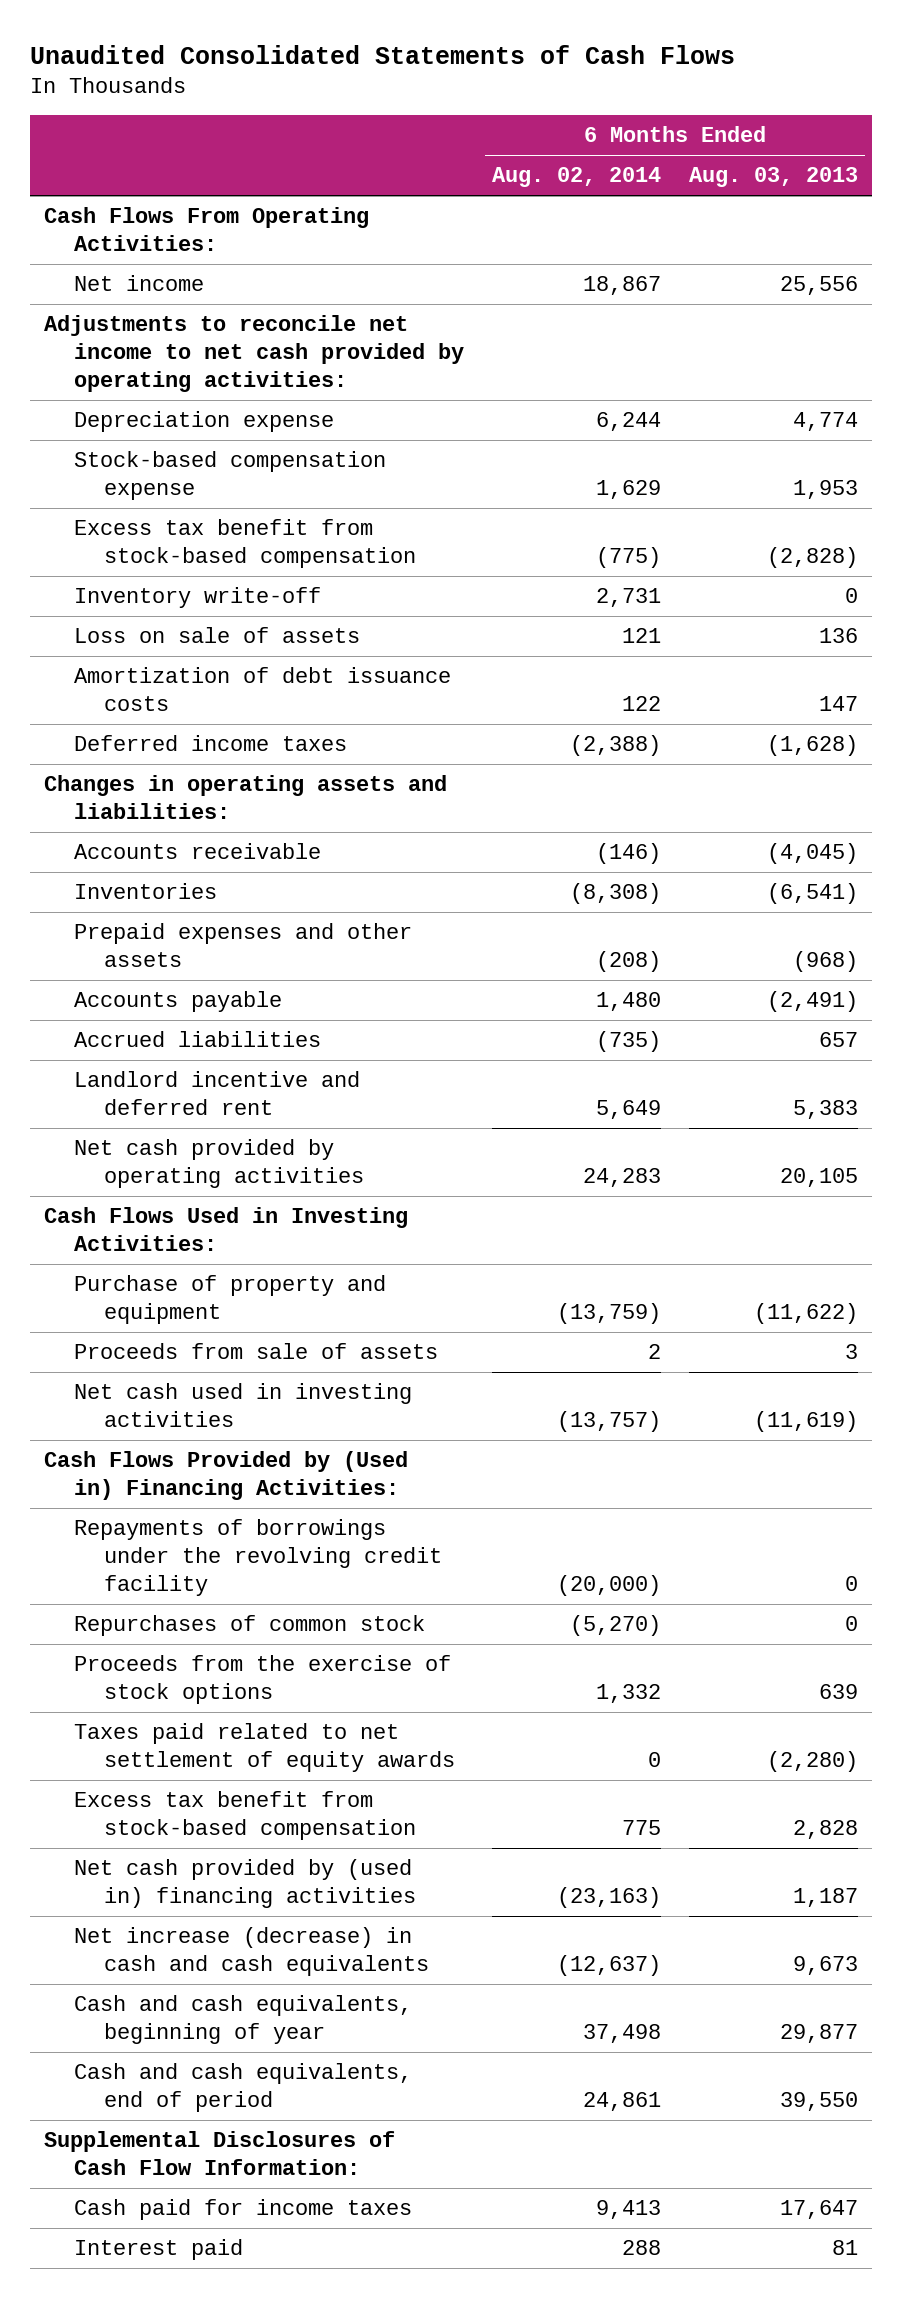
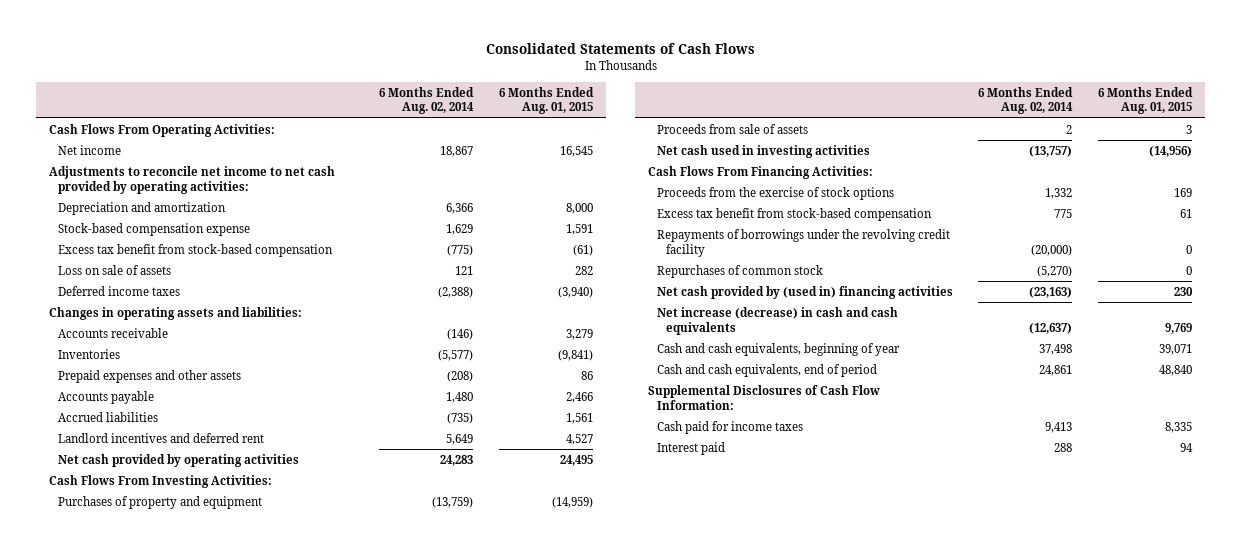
- Unaudited Consolidated Statements of Cash Flows
+ Consolidated Statements of Cash Flows
- | 6 Months Ended Aug. 02, 2014 | 6 Months Ended Aug. 03, 2013
+ | 6 Months Ended Aug. 02, 2014 | 6 Months Ended Aug. 01, 2015
- Depreciation expense | 6,244 | 4,774
+ Depreciation and amortization | 6,366 | 8,000
- Inventory write-off | 2,731 | 0
- Amortization of debt issuance costs | 122 | 147
- Inventories | (8,308) | (6,541)
+ Inventories | (5,577) | (9,841)
- Landlord incentive and deferred rent | 5,649 | 5,383
+ Landlord incentives and deferred rent | 5,649 | 4,527
- Cash Flows Used in Investing Activities:
- Purchase of property and equipment | (13,759) | (11,622)
+ Cash Flows From Investing Activities:
+ Purchases of property and equipment | (13,759) | (14,959)
- Cash Flows Provided by (Used in) Financing Activities:
+ Cash Flows From Financing Activities:
- Taxes paid related to net settlement of equity awards | 0 | (2,280)
moved down: Repayments of borrowings under the revolving credit facility | (20,000) | 0
moved down: Repurchases of common stock | (5,270) | 0

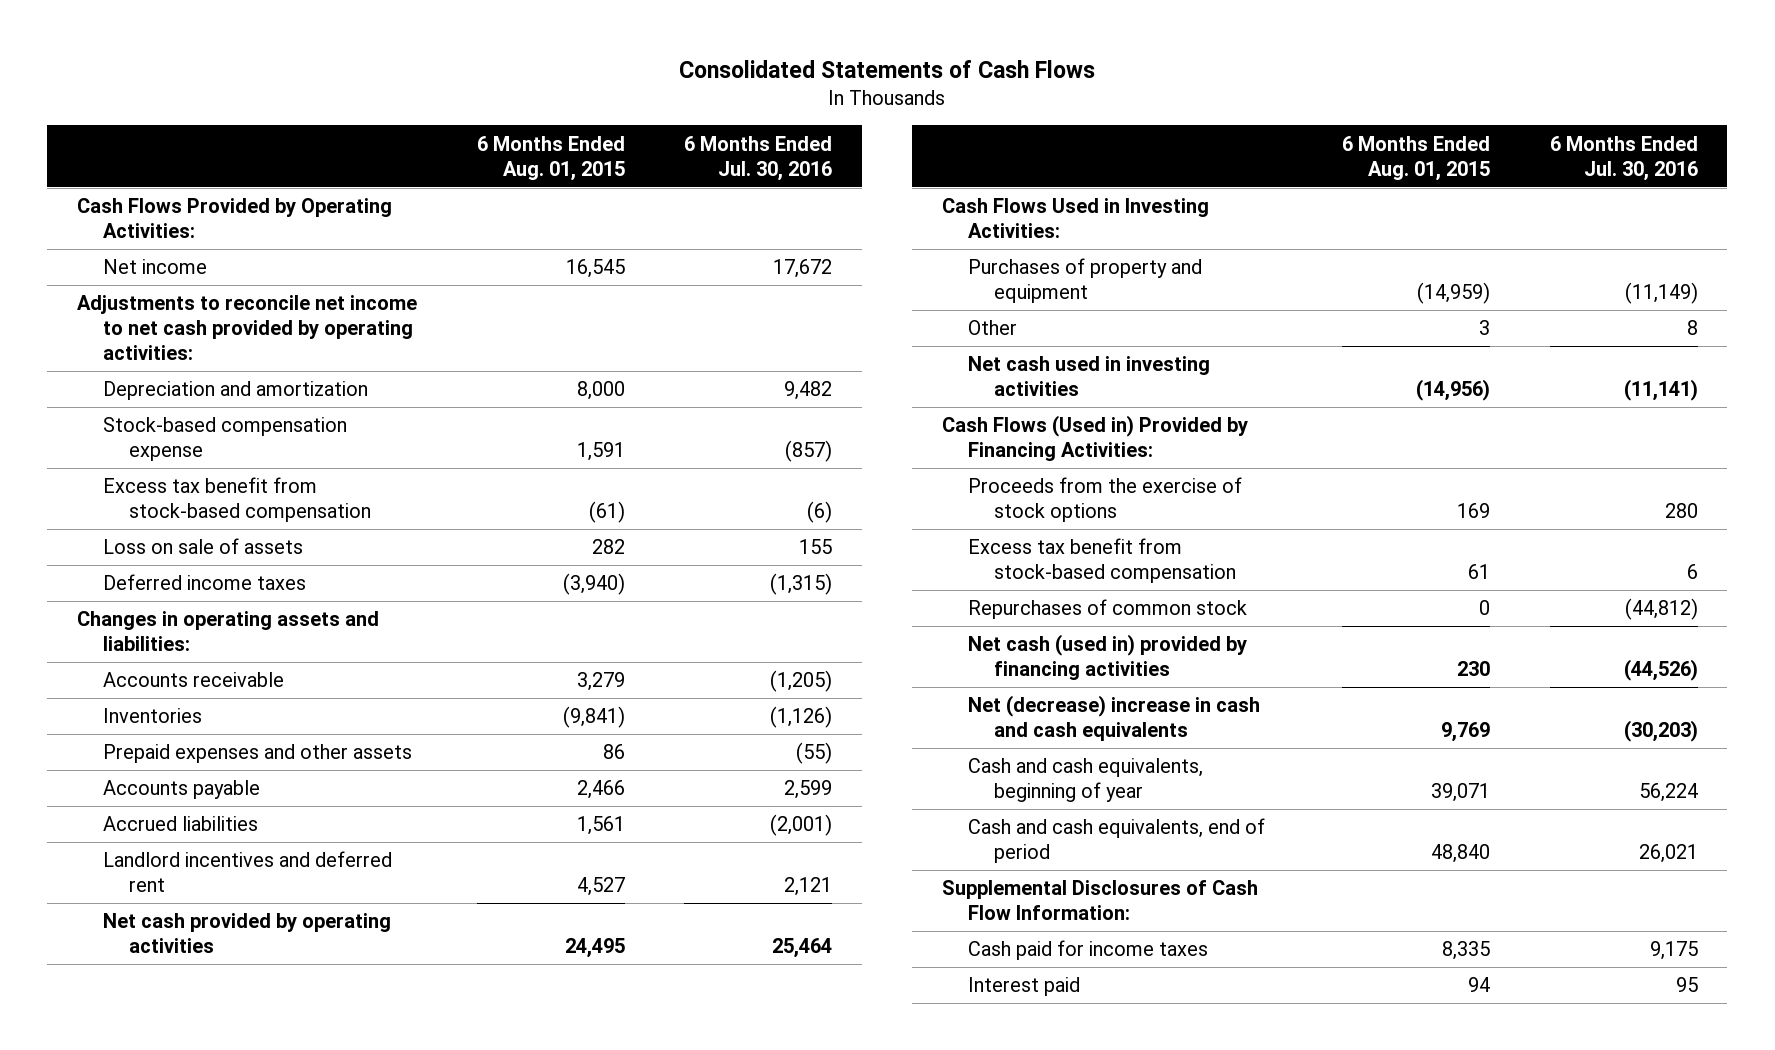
- | 6 Months Ended Aug. 02, 2014 | 6 Months Ended Aug. 01, 2015
+ | 6 Months Ended Aug. 01, 2015 | 6 Months Ended Jul. 30, 2016
- Cash Flows From Operating Activities:
+ Cash Flows Provided by Operating Activities:
- Cash Flows From Investing Activities:
+ Cash Flows Used in Investing Activities:
- Proceeds from sale of assets | 2 | 3
+ Other | 3 | 8
- Cash Flows From Financing Activities:
+ Cash Flows (Used in) Provided by Financing Activities:
- Repayments of borrowings under the revolving credit facility | (20,000) | 0
- Net cash provided by (used in) financing activities | (23,163) | 230
- Net increase (decrease) in cash and cash equivalents | (12,637) | 9,769
+ Net cash (used in) provided by financing activities | 230 | (44,526)
+ Net (decrease) increase in cash and cash equivalents | 9,769 | (30,203)

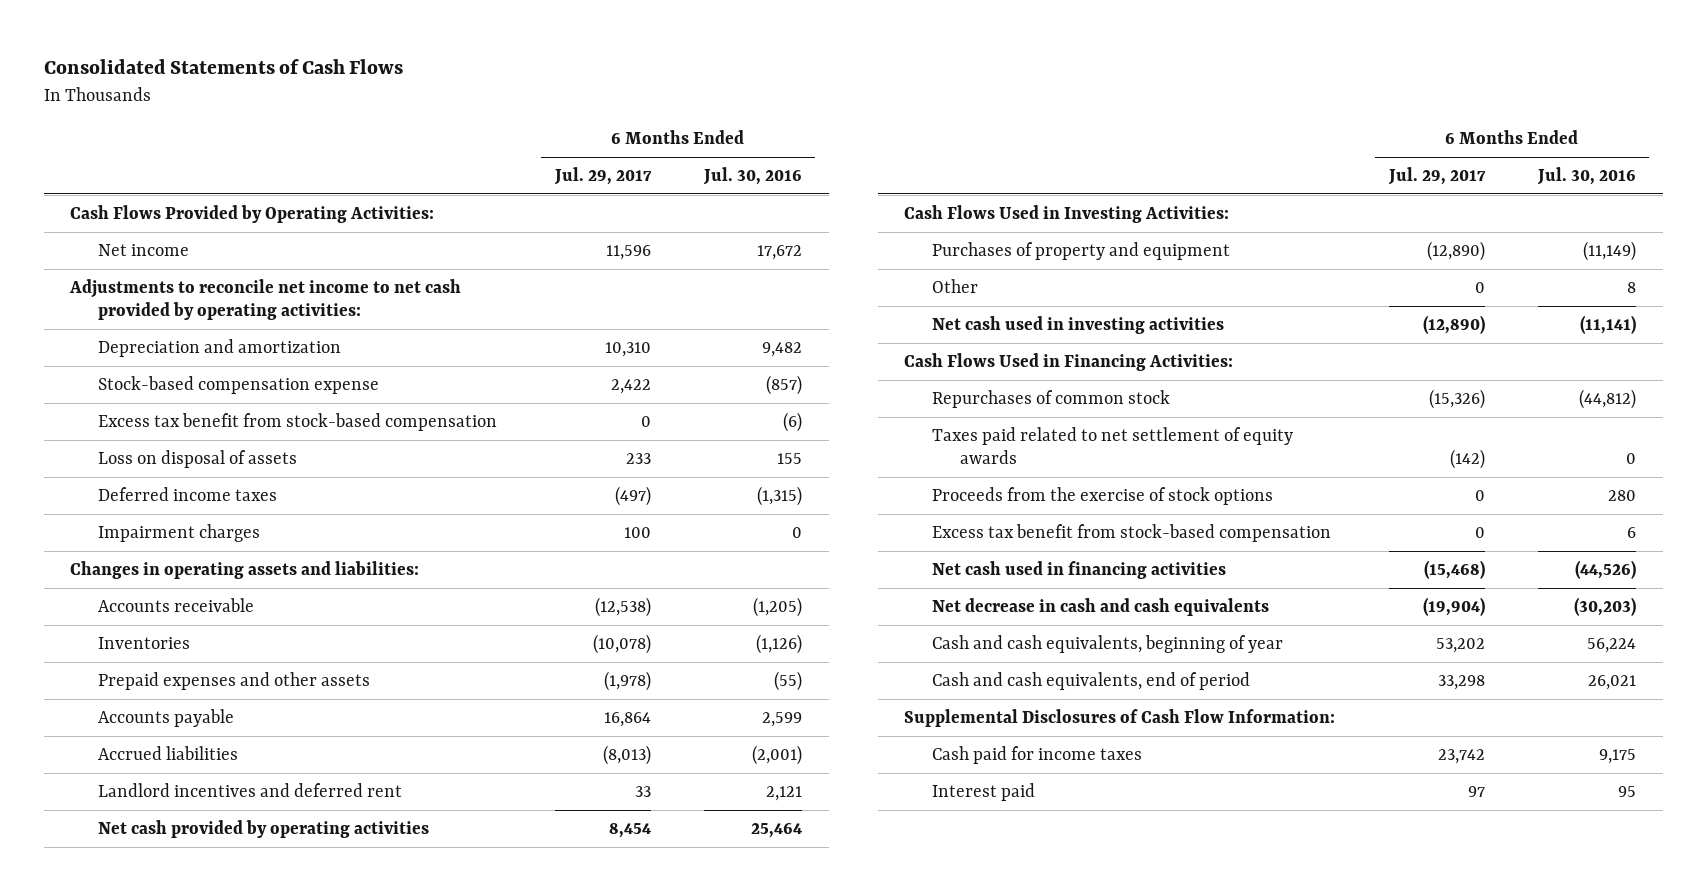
- | 6 Months Ended Aug. 01, 2015 | 6 Months Ended Jul. 30, 2016
+ | 6 Months Ended Jul. 29, 2017 | 6 Months Ended Jul. 30, 2016
- Loss on sale of assets | 282 | 155
+ Loss on disposal of assets | 233 | 155
+ Impairment charges | 100 | 0
- Cash Flows (Used in) Provided by Financing Activities:
+ Cash Flows Used in Financing Activities:
moved up: Repurchases of common stock | (15,326) | (44,812)
+ Taxes paid related to net settlement of equity awards | (142) | 0
- Net cash (used in) provided by financing activities | 230 | (44,526)
- Net (decrease) increase in cash and cash equivalents | 9,769 | (30,203)
+ Net cash used in financing activities | (15,468) | (44,526)
+ Net decrease in cash and cash equivalents | (19,904) | (30,203)

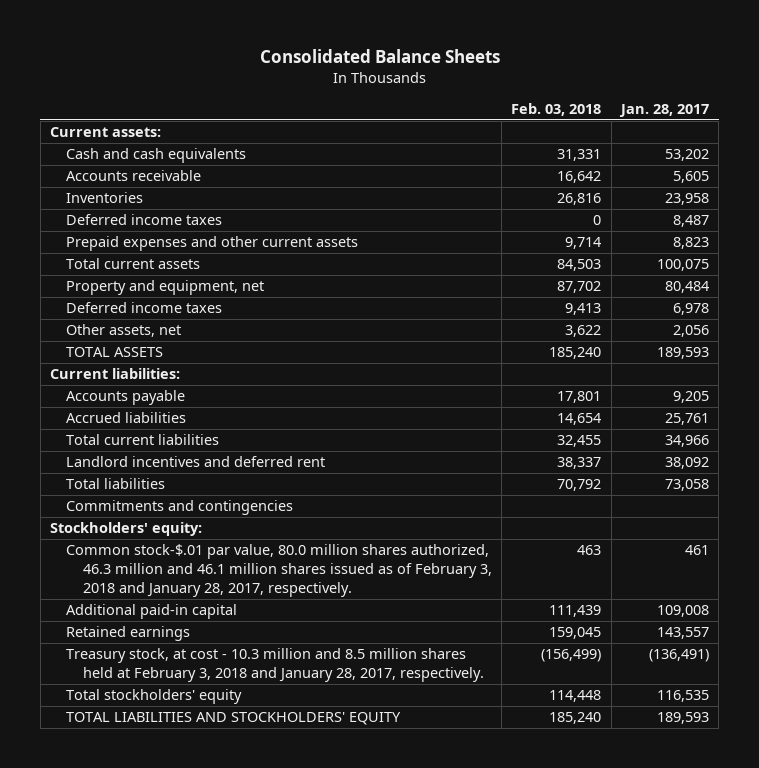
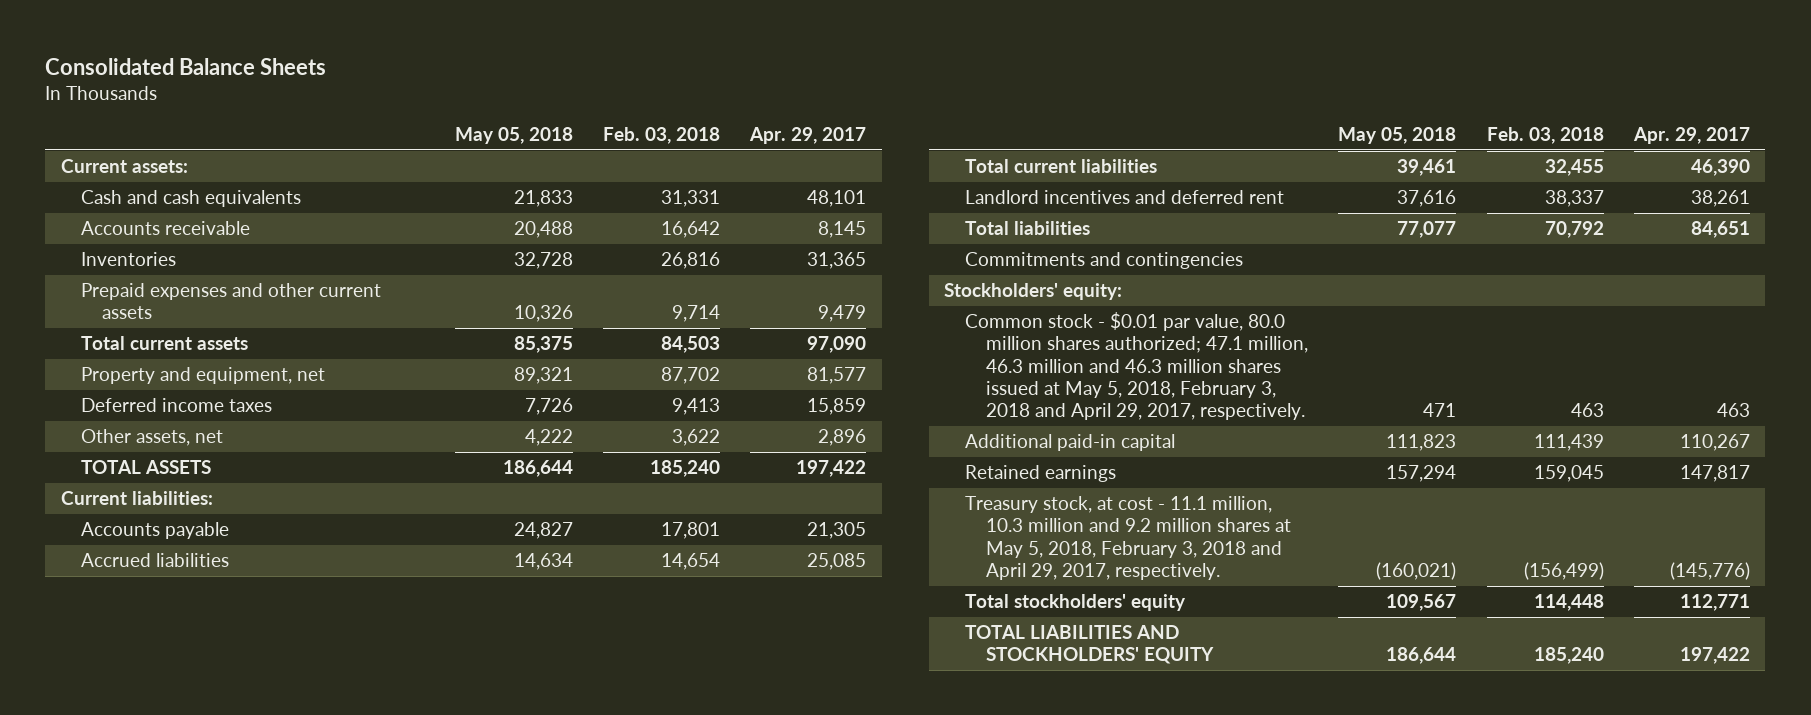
- | Feb. 03, 2018 | Jan. 28, 2017
+ | May 05, 2018 | Feb. 03, 2018 | Apr. 29, 2017
- Deferred income taxes | 0 | 8,487
- Common stock-$.01 par value, 80.0 million shares authorized, 46.3 million and 46.1 million shares issued as of February 3, 2018 and January 28, 2017, respectively. | 463 | 461
+ Common stock - $0.01 par value, 80.0 million shares authorized; 47.1 million, 46.3 million and 46.3 million shares issued at May 5, 2018, February 3, 2018 and April 29, 2017, respectively. | 471 | 463 | 463
- Treasury stock, at cost - 10.3 million and 8.5 million shares held at February 3, 2018 and January 28, 2017, respectively. | (156,499) | (136,491)
+ Treasury stock, at cost - 11.1 million, 10.3 million and 9.2 million shares at May 5, 2018, February 3, 2018 and April 29, 2017, respectively. | (160,021) | (156,499) | (145,776)

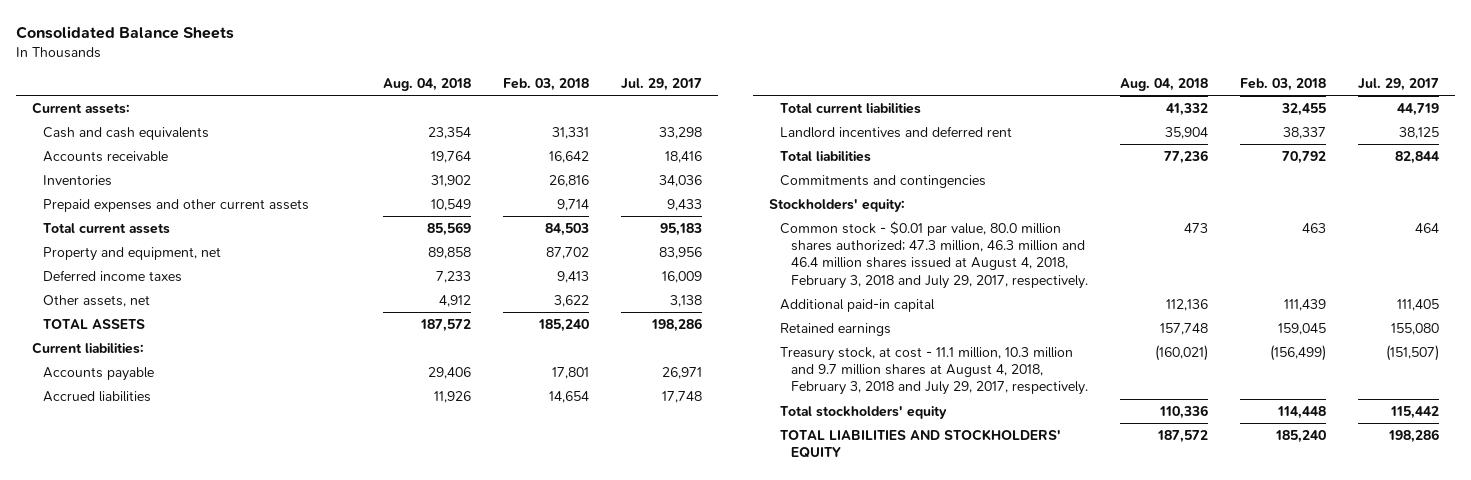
- | May 05, 2018 | Feb. 03, 2018 | Apr. 29, 2017
+ | Aug. 04, 2018 | Feb. 03, 2018 | Jul. 29, 2017
- Common stock - $0.01 par value, 80.0 million shares authorized; 47.1 million, 46.3 million and 46.3 million shares issued at May 5, 2018, February 3, 2018 and April 29, 2017, respectively. | 471 | 463 | 463
+ Common stock - $0.01 par value, 80.0 million shares authorized; 47.3 million, 46.3 million and 46.4 million shares issued at August 4, 2018, February 3, 2018 and July 29, 2017, respectively. | 473 | 463 | 464
- Treasury stock, at cost - 11.1 million, 10.3 million and 9.2 million shares at May 5, 2018, February 3, 2018 and April 29, 2017, respectively. | (160,021) | (156,499) | (145,776)
+ Treasury stock, at cost - 11.1 million, 10.3 million and 9.7 million shares at August 4, 2018, February 3, 2018 and July 29, 2017, respectively. | (160,021) | (156,499) | (151,507)

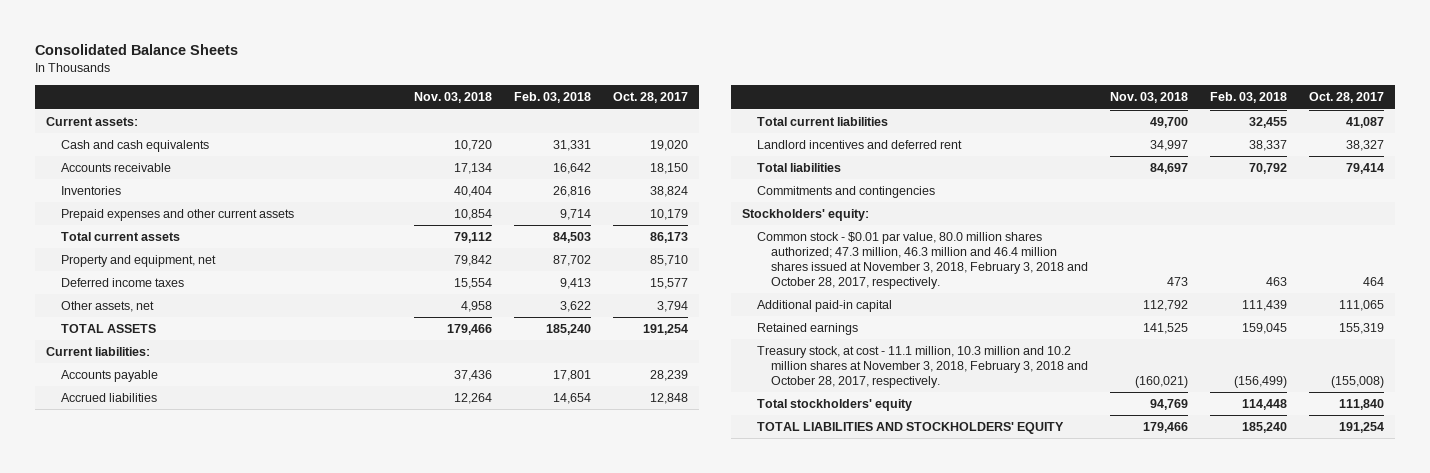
- | Aug. 04, 2018 | Feb. 03, 2018 | Jul. 29, 2017
+ | Nov. 03, 2018 | Feb. 03, 2018 | Oct. 28, 2017
- Common stock - $0.01 par value, 80.0 million shares authorized; 47.3 million, 46.3 million and 46.4 million shares issued at August 4, 2018, February 3, 2018 and July 29, 2017, respectively. | 473 | 463 | 464
+ Common stock - $0.01 par value, 80.0 million shares authorized; 47.3 million, 46.3 million and 46.4 million shares issued at November 3, 2018, February 3, 2018 and October 28, 2017, respectively. | 473 | 463 | 464
- Treasury stock, at cost - 11.1 million, 10.3 million and 9.7 million shares at August 4, 2018, February 3, 2018 and July 29, 2017, respectively. | (160,021) | (156,499) | (151,507)
+ Treasury stock, at cost - 11.1 million, 10.3 million and 10.2 million shares at November 3, 2018, February 3, 2018 and October 28, 2017, respectively. | (160,021) | (156,499) | (155,008)

